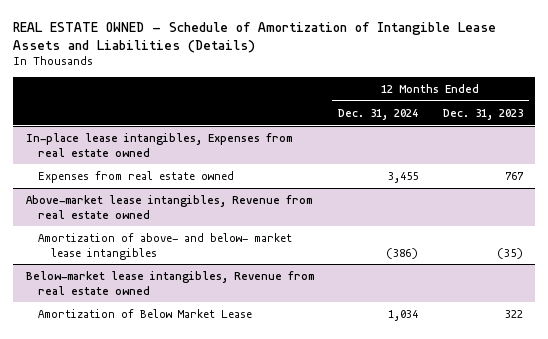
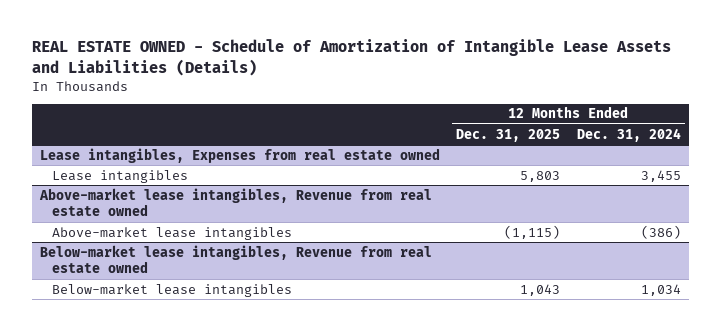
- | 12 Months Ended Dec. 31, 2024 | 12 Months Ended Dec. 31, 2023
+ | 12 Months Ended Dec. 31, 2025 | 12 Months Ended Dec. 31, 2024
- In-place lease intangibles, Expenses from real estate owned
- Expenses from real estate owned | 3,455 | 767
+ Lease intangibles, Expenses from real estate owned
+ Lease intangibles | 5,803 | 3,455
@ Above-market lease intangibles, Revenue from real estate owned
- Amortization of above- and below- market lease intangibles | (386) | (35)
+ Above-market lease intangibles | (1,115) | (386)
@ Below-market lease intangibles, Revenue from real estate owned
- Amortization of Below Market Lease | 1,034 | 322
+ Below-market lease intangibles | 1,043 | 1,034

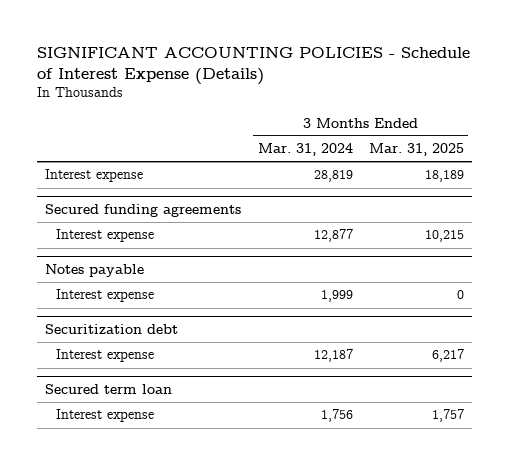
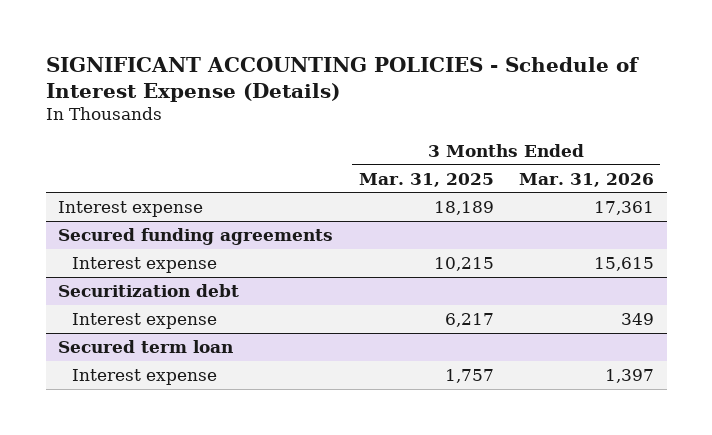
- | 3 Months Ended Mar. 31, 2024 | 3 Months Ended Mar. 31, 2025
+ | 3 Months Ended Mar. 31, 2025 | 3 Months Ended Mar. 31, 2026
- Notes payable
- Interest expense | 1,999 | 0

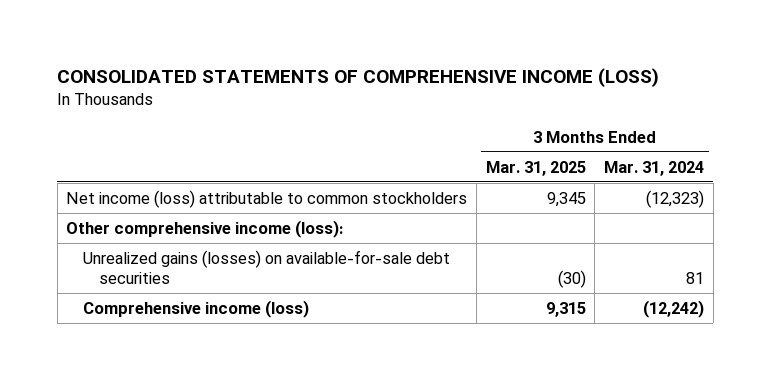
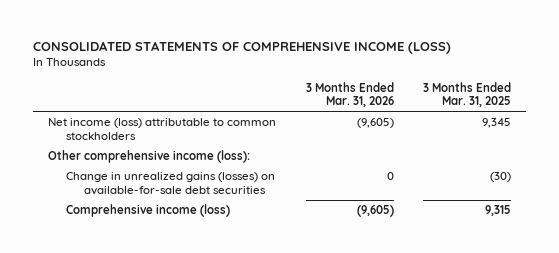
- | 3 Months Ended Mar. 31, 2025 | 3 Months Ended Mar. 31, 2024
+ | 3 Months Ended Mar. 31, 2026 | 3 Months Ended Mar. 31, 2025
- Unrealized gains (losses) on available-for-sale debt securities | (30) | 81
+ Change in unrealized gains (losses) on available-for-sale debt securities | 0 | (30)

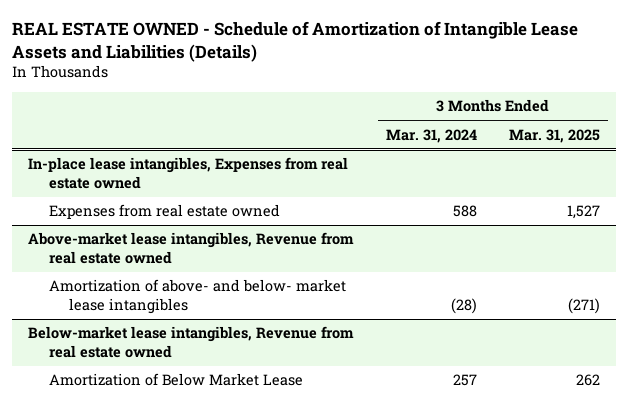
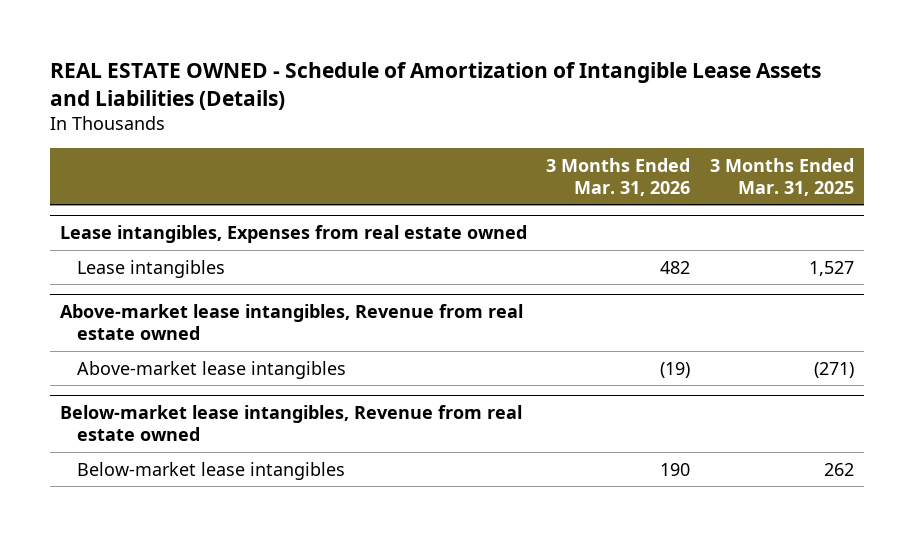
- | 3 Months Ended Mar. 31, 2024 | 3 Months Ended Mar. 31, 2025
+ | 3 Months Ended Mar. 31, 2026 | 3 Months Ended Mar. 31, 2025
- In-place lease intangibles, Expenses from real estate owned
- Expenses from real estate owned | 588 | 1,527
+ Lease intangibles, Expenses from real estate owned
+ Lease intangibles | 482 | 1,527
@ Above-market lease intangibles, Revenue from real estate owned
- Amortization of above- and below- market lease intangibles | (28) | (271)
+ Above-market lease intangibles | (19) | (271)
@ Below-market lease intangibles, Revenue from real estate owned
- Amortization of Below Market Lease | 257 | 262
+ Below-market lease intangibles | 190 | 262

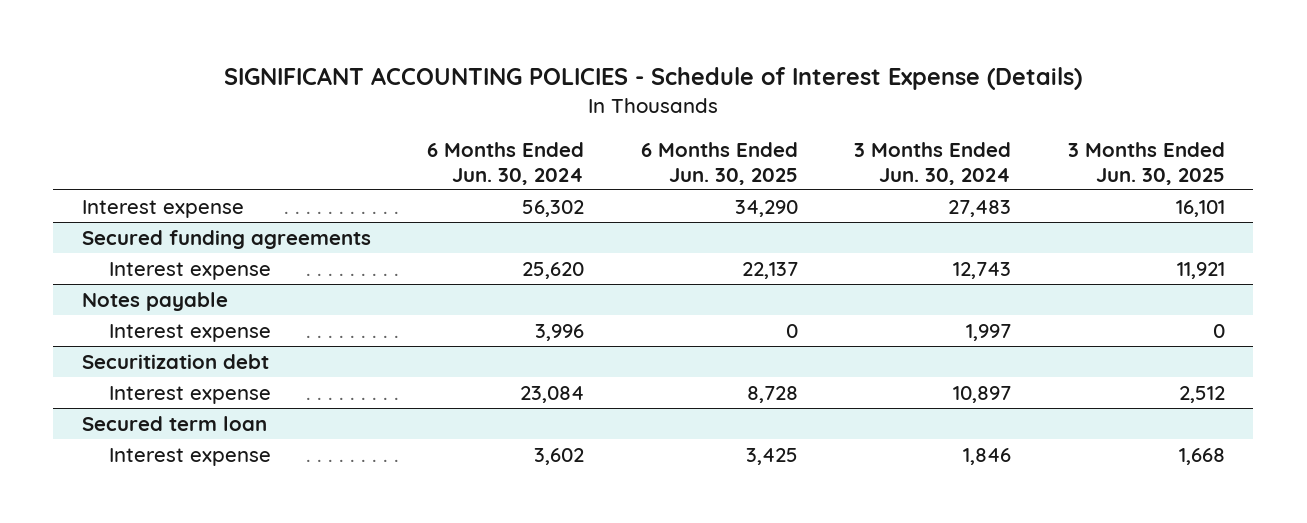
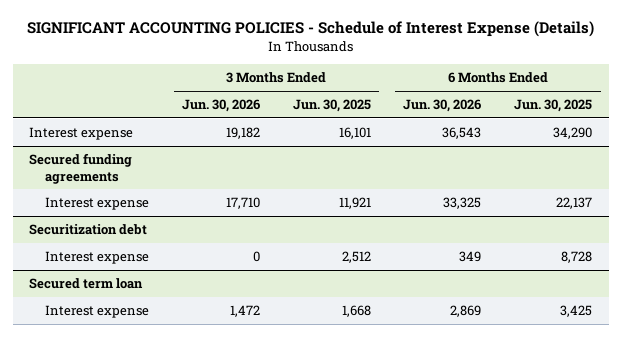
- | 6 Months Ended Jun. 30, 2024 | 6 Months Ended Jun. 30, 2025 | 3 Months Ended Jun. 30, 2024 | 3 Months Ended Jun. 30, 2025
+ | 3 Months Ended Jun. 30, 2026 | 3 Months Ended Jun. 30, 2025 | 6 Months Ended Jun. 30, 2026 | 6 Months Ended Jun. 30, 2025
- Notes payable
- Interest expense | 3,996 | 0 | 1,997 | 0

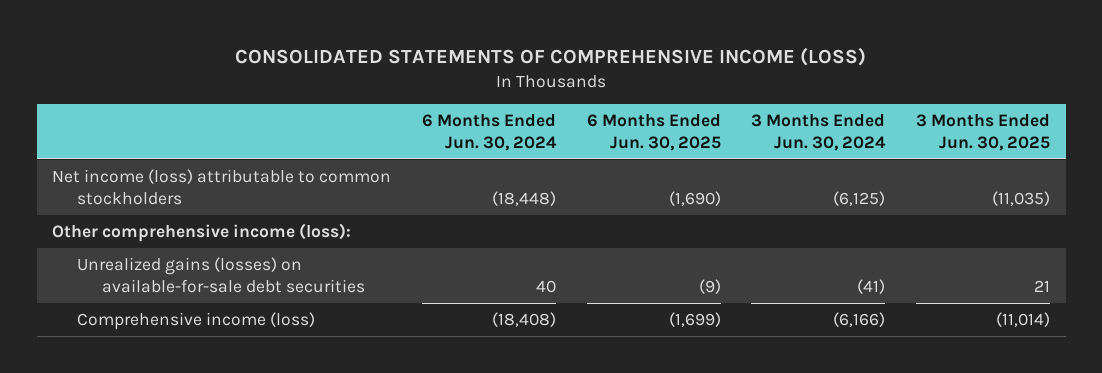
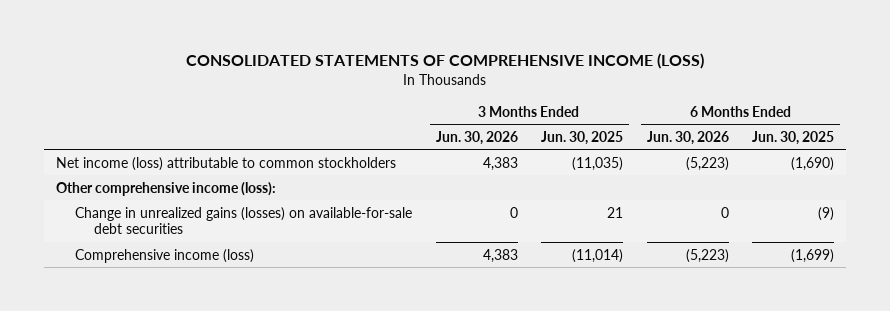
- | 6 Months Ended Jun. 30, 2024 | 6 Months Ended Jun. 30, 2025 | 3 Months Ended Jun. 30, 2024 | 3 Months Ended Jun. 30, 2025
+ | 3 Months Ended Jun. 30, 2026 | 3 Months Ended Jun. 30, 2025 | 6 Months Ended Jun. 30, 2026 | 6 Months Ended Jun. 30, 2025
- Unrealized gains (losses) on available-for-sale debt securities | 40 | (9) | (41) | 21
+ Change in unrealized gains (losses) on available-for-sale debt securities | 0 | 21 | 0 | (9)

